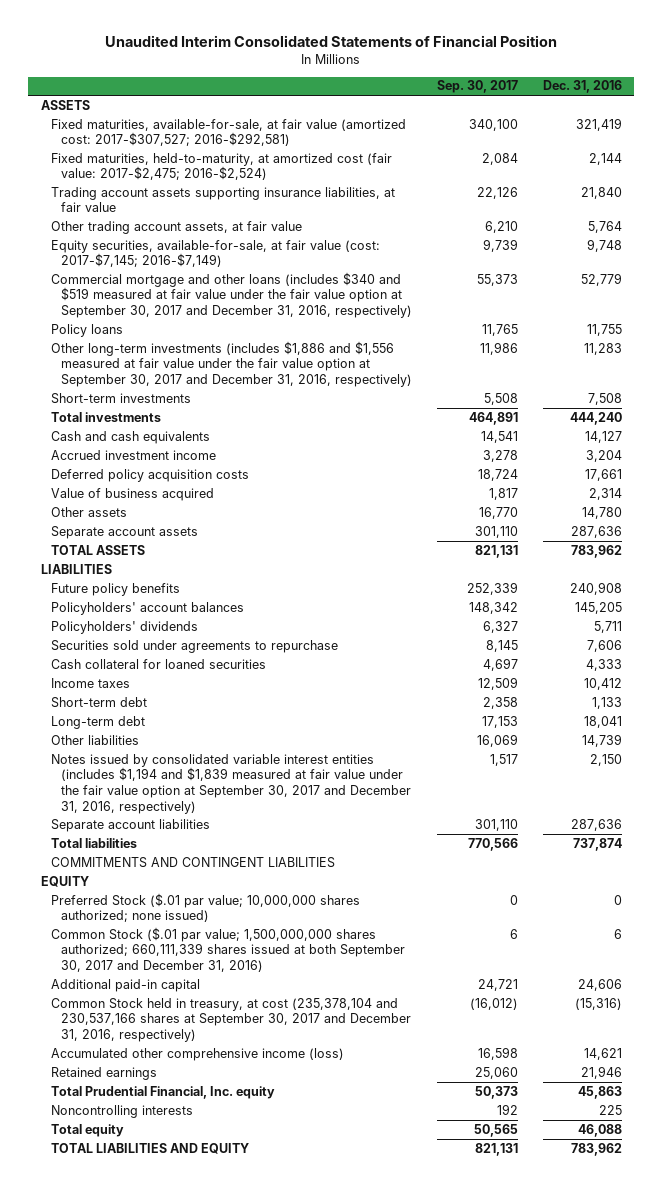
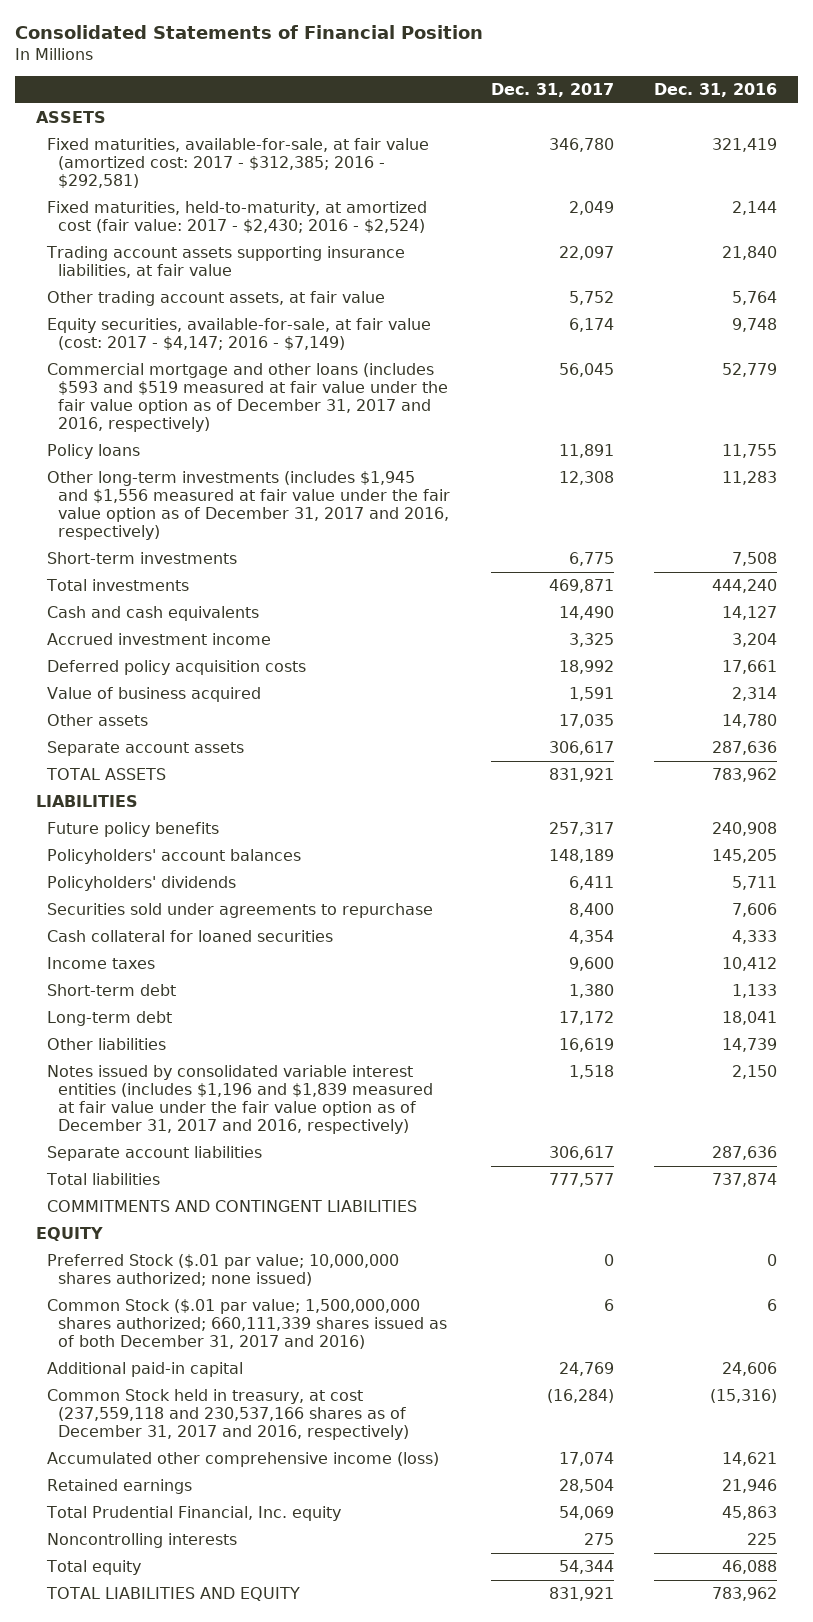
- Unaudited Interim Consolidated Statements of Financial Position
+ Consolidated Statements of Financial Position
- | Sep. 30, 2017 | Dec. 31, 2016
+ | Dec. 31, 2017 | Dec. 31, 2016
- Fixed maturities, available-for-sale, at fair value (amortized cost: 2017-$307,527; 2016-$292,581) | 340,100 | 321,419
- Fixed maturities, held-to-maturity, at amortized cost (fair value: 2017-$2,475; 2016-$2,524) | 2,084 | 2,144
+ Fixed maturities, available-for-sale, at fair value (amortized cost: 2017 - $312,385; 2016 - $292,581) | 346,780 | 321,419
+ Fixed maturities, held-to-maturity, at amortized cost (fair value: 2017 - $2,430; 2016 - $2,524) | 2,049 | 2,144
- Equity securities, available-for-sale, at fair value (cost: 2017-$7,145; 2016-$7,149) | 9,739 | 9,748
- Commercial mortgage and other loans (includes $340 and $519 measured at fair value under the fair value option at September 30, 2017 and December 31, 2016, respectively) | 55,373 | 52,779
+ Equity securities, available-for-sale, at fair value (cost: 2017 - $4,147; 2016 - $7,149) | 6,174 | 9,748
+ Commercial mortgage and other loans (includes $593 and $519 measured at fair value under the fair value option as of December 31, 2017 and 2016, respectively) | 56,045 | 52,779
- Other long-term investments (includes $1,886 and $1,556 measured at fair value under the fair value option at September 30, 2017 and December 31, 2016, respectively) | 11,986 | 11,283
+ Other long-term investments (includes $1,945 and $1,556 measured at fair value under the fair value option as of December 31, 2017 and 2016, respectively) | 12,308 | 11,283
- Notes issued by consolidated variable interest entities (includes $1,194 and $1,839 measured at fair value under the fair value option at September 30, 2017 and December 31, 2016, respectively) | 1,517 | 2,150
+ Notes issued by consolidated variable interest entities (includes $1,196 and $1,839 measured at fair value under the fair value option as of December 31, 2017 and 2016, respectively) | 1,518 | 2,150
- Common Stock ($.01 par value; 1,500,000,000 shares authorized; 660,111,339 shares issued at both September 30, 2017 and December 31, 2016) | 6 | 6
+ Common Stock ($.01 par value; 1,500,000,000 shares authorized; 660,111,339 shares issued as of both December 31, 2017 and 2016) | 6 | 6
- Common Stock held in treasury, at cost (235,378,104 and 230,537,166 shares at September 30, 2017 and December 31, 2016, respectively) | (16,012) | (15,316)
+ Common Stock held in treasury, at cost (237,559,118 and 230,537,166 shares as of December 31, 2017 and 2016, respectively) | (16,284) | (15,316)

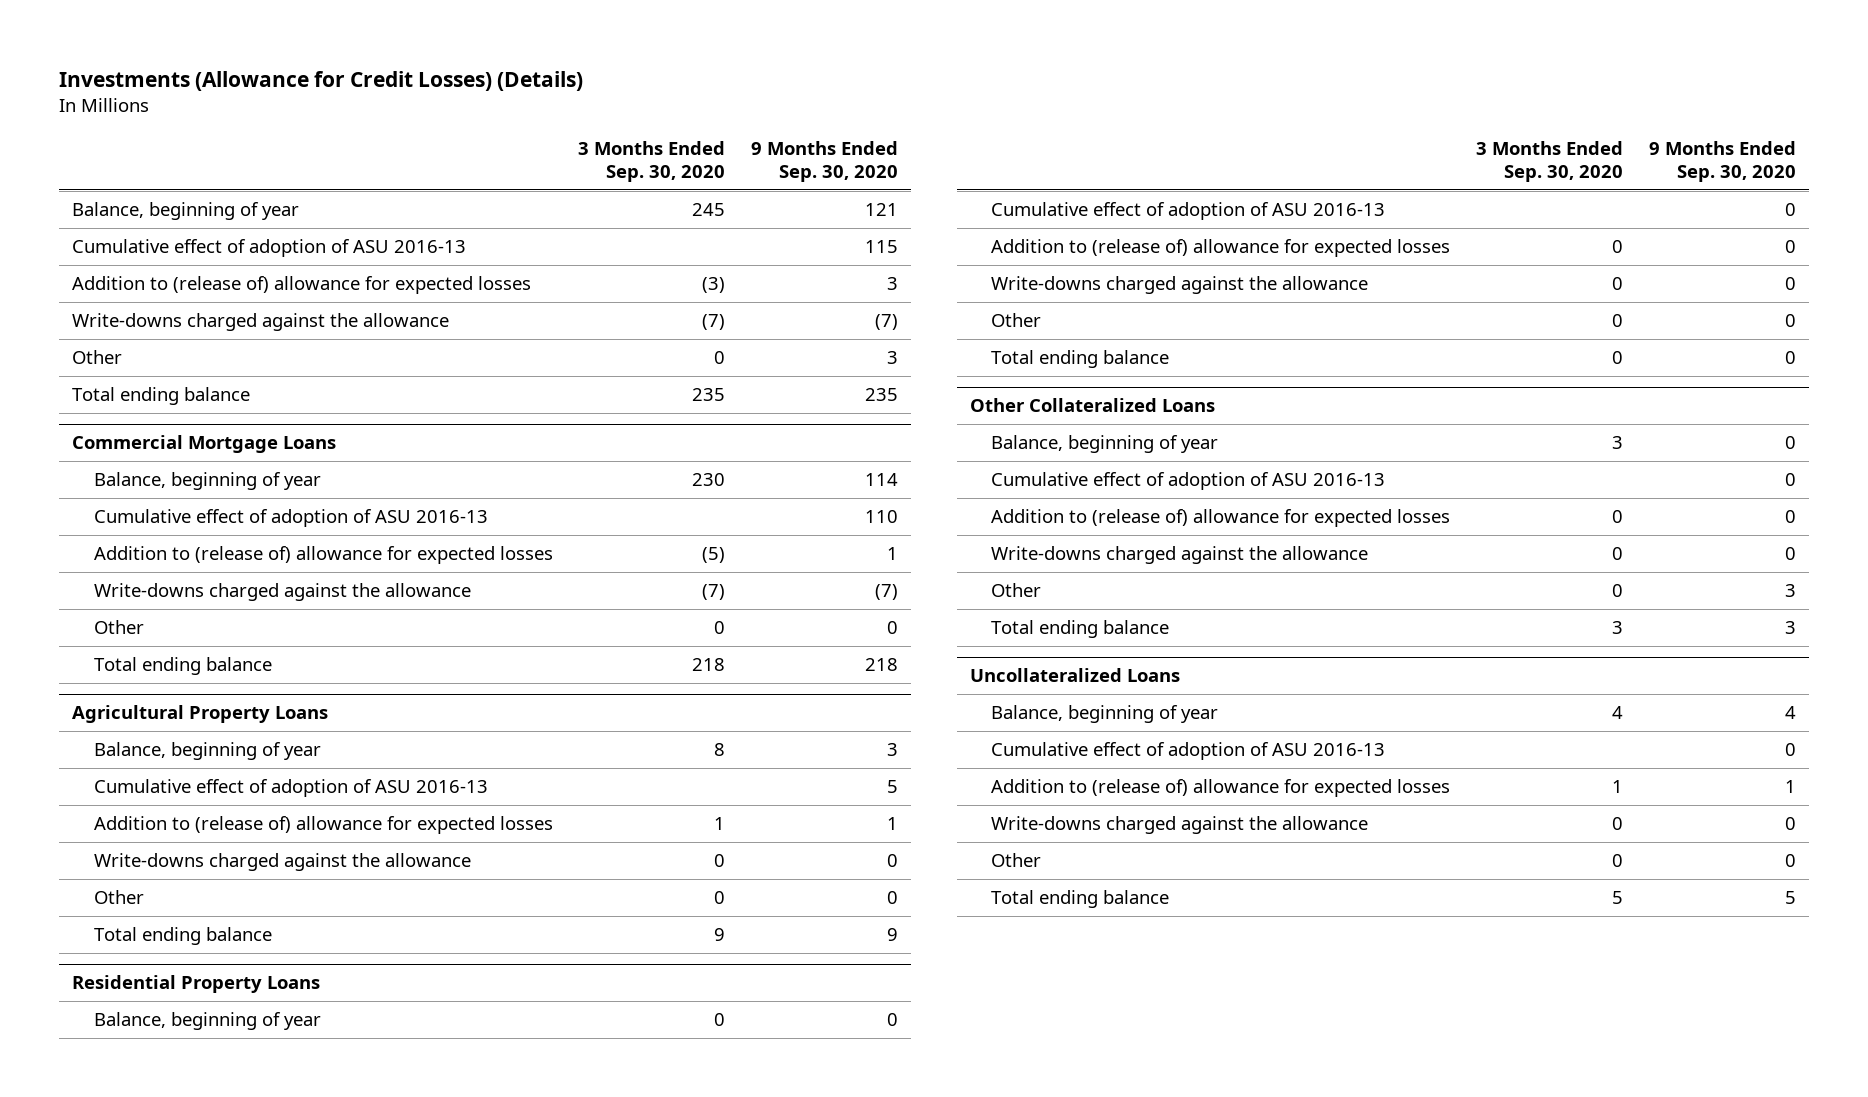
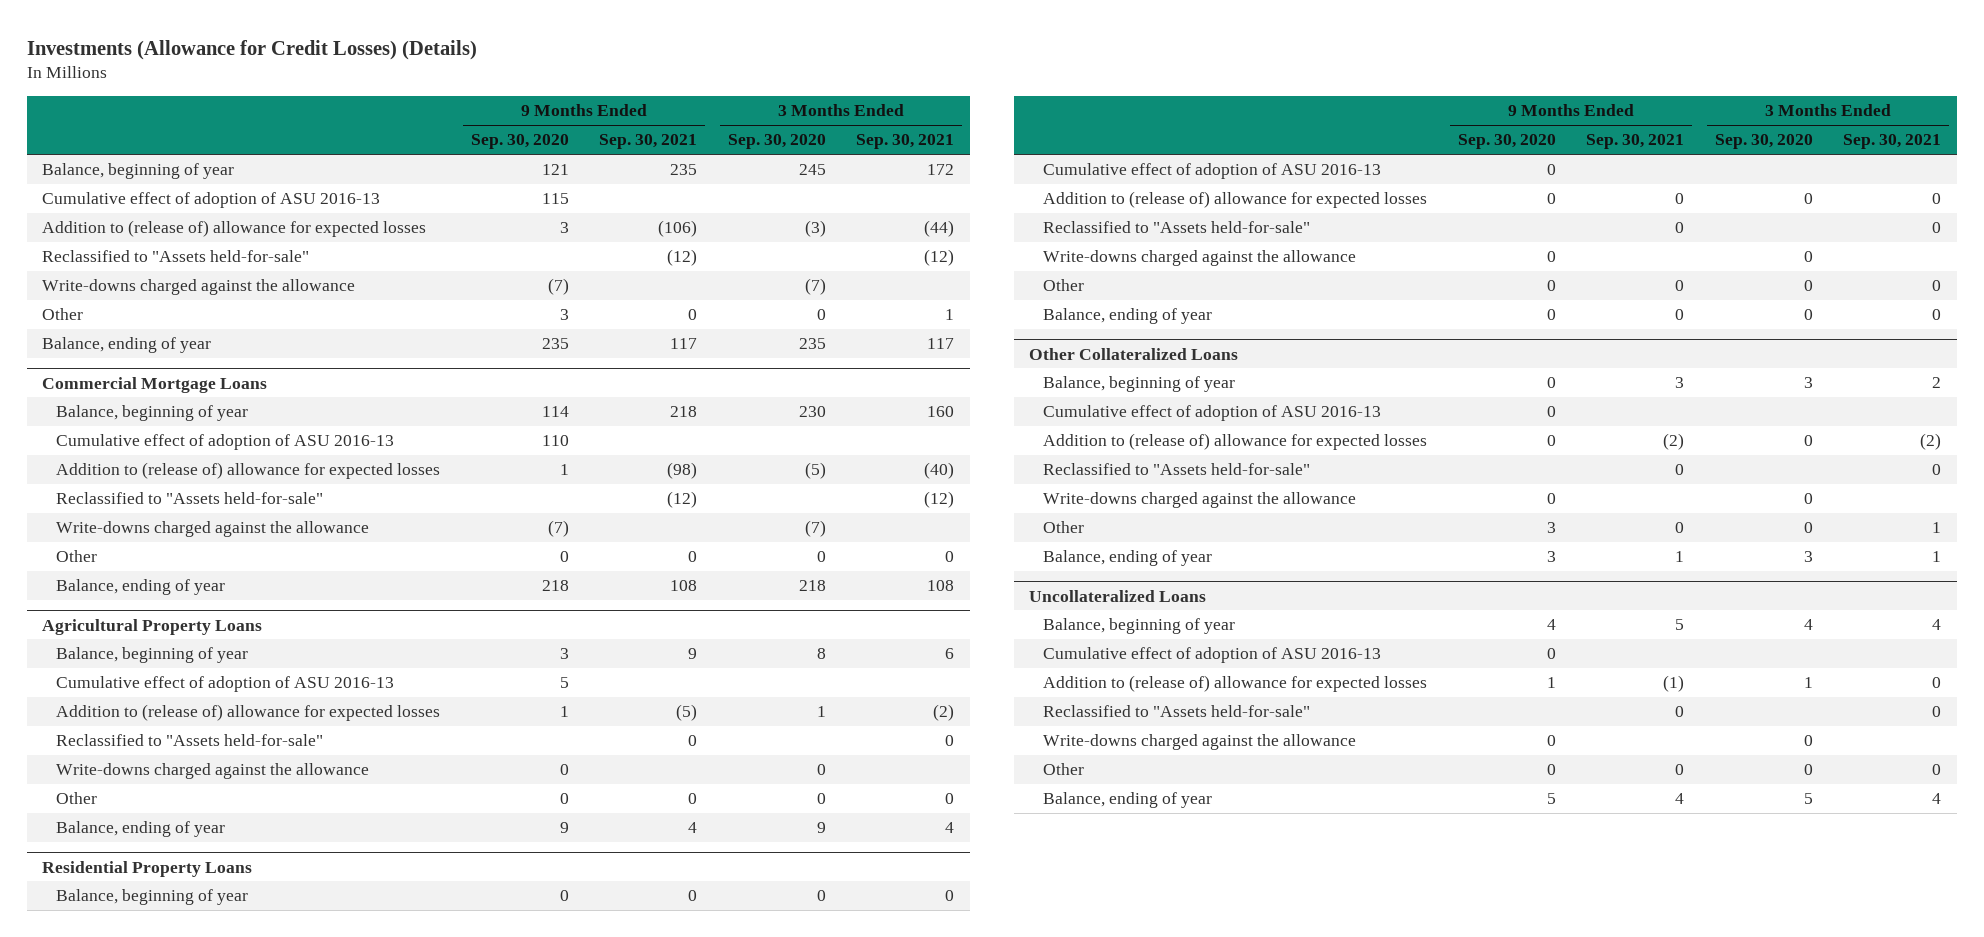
- | 3 Months Ended Sep. 30, 2020 | 9 Months Ended Sep. 30, 2020
+ | 9 Months Ended Sep. 30, 2020 | 9 Months Ended Sep. 30, 2021 | 3 Months Ended Sep. 30, 2020 | 3 Months Ended Sep. 30, 2021
+ Reclassified to "Assets held-for-sale" | | (12) | | (12)
- Total ending balance | 235 | 235
+ Balance, ending of year | 235 | 117 | 235 | 117
@ Commercial Mortgage Loans
+ Reclassified to "Assets held-for-sale" | | (12) | | (12)
- Total ending balance | 218 | 218
+ Balance, ending of year | 218 | 108 | 218 | 108
@ Agricultural Property Loans
+ Reclassified to "Assets held-for-sale" | | 0 | | 0
- Total ending balance | 9 | 9
+ Balance, ending of year | 9 | 4 | 9 | 4
@ Residential Property Loans
+ Reclassified to "Assets held-for-sale" | | 0 | | 0
- Total ending balance | 0 | 0
+ Balance, ending of year | 0 | 0 | 0 | 0
@ Other Collateralized Loans
+ Reclassified to "Assets held-for-sale" | | 0 | | 0
- Total ending balance | 3 | 3
+ Balance, ending of year | 3 | 1 | 3 | 1
@ Uncollateralized Loans
+ Reclassified to "Assets held-for-sale" | | 0 | | 0
- Total ending balance | 5 | 5
+ Balance, ending of year | 5 | 4 | 5 | 4

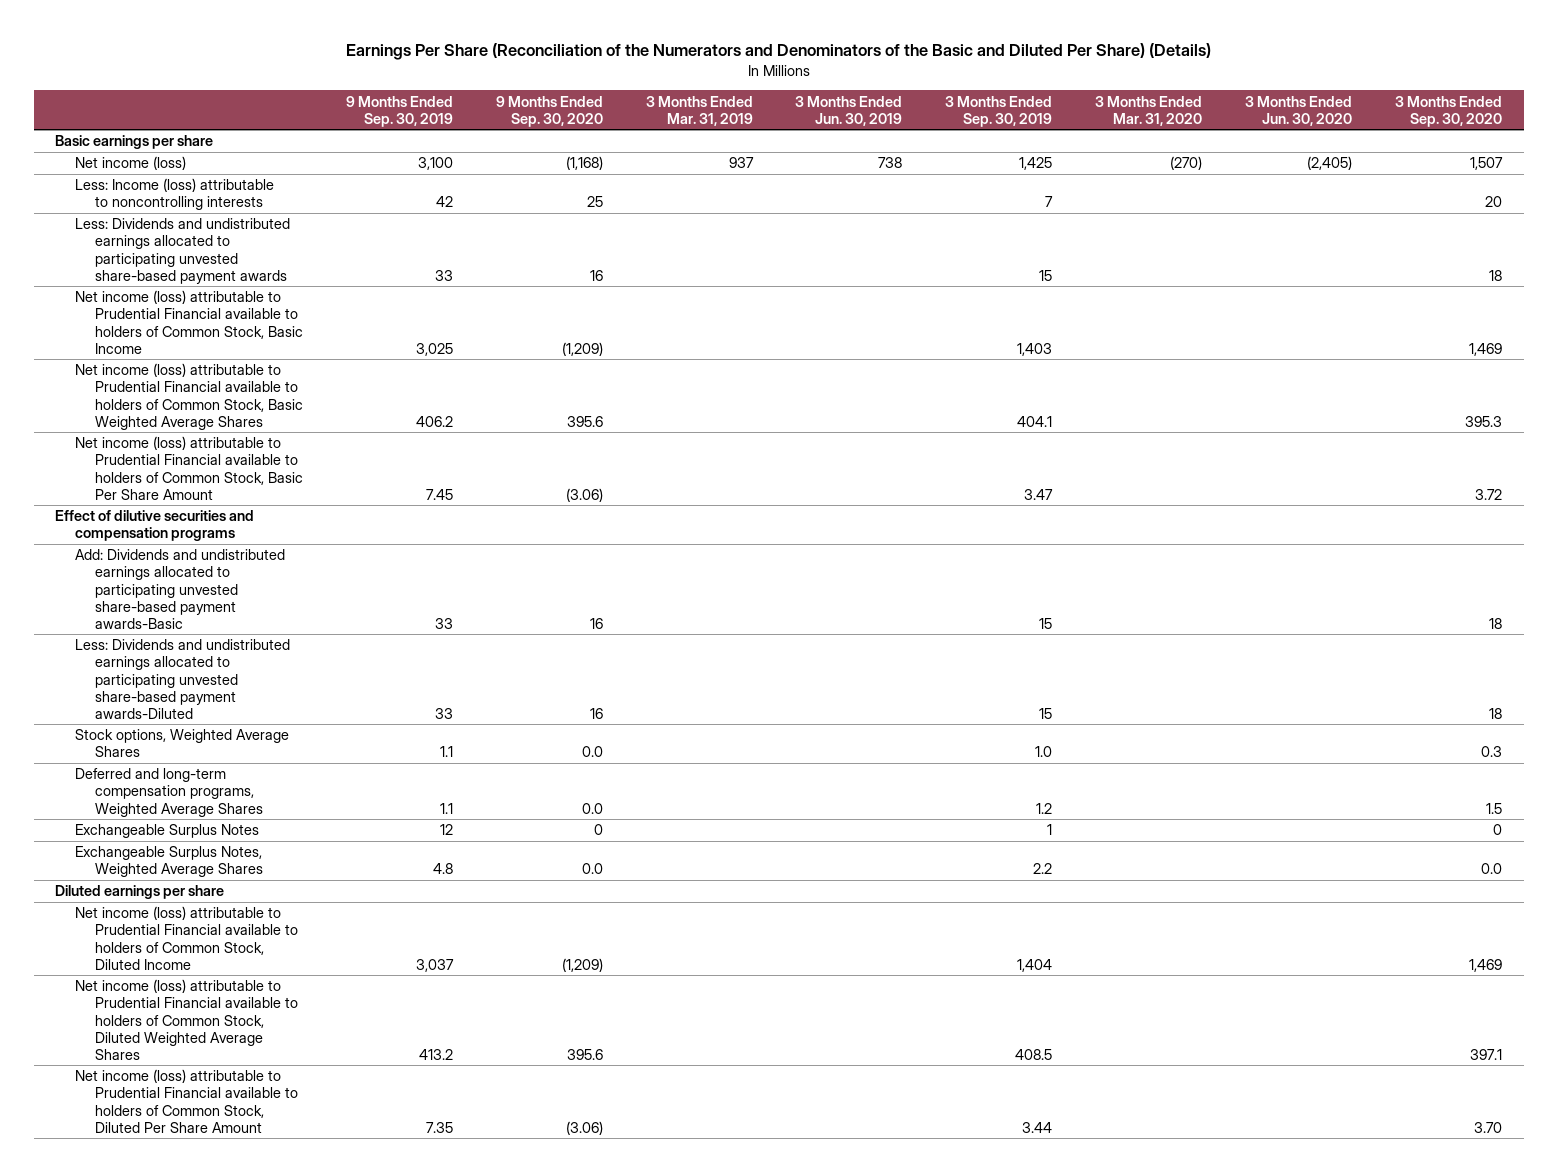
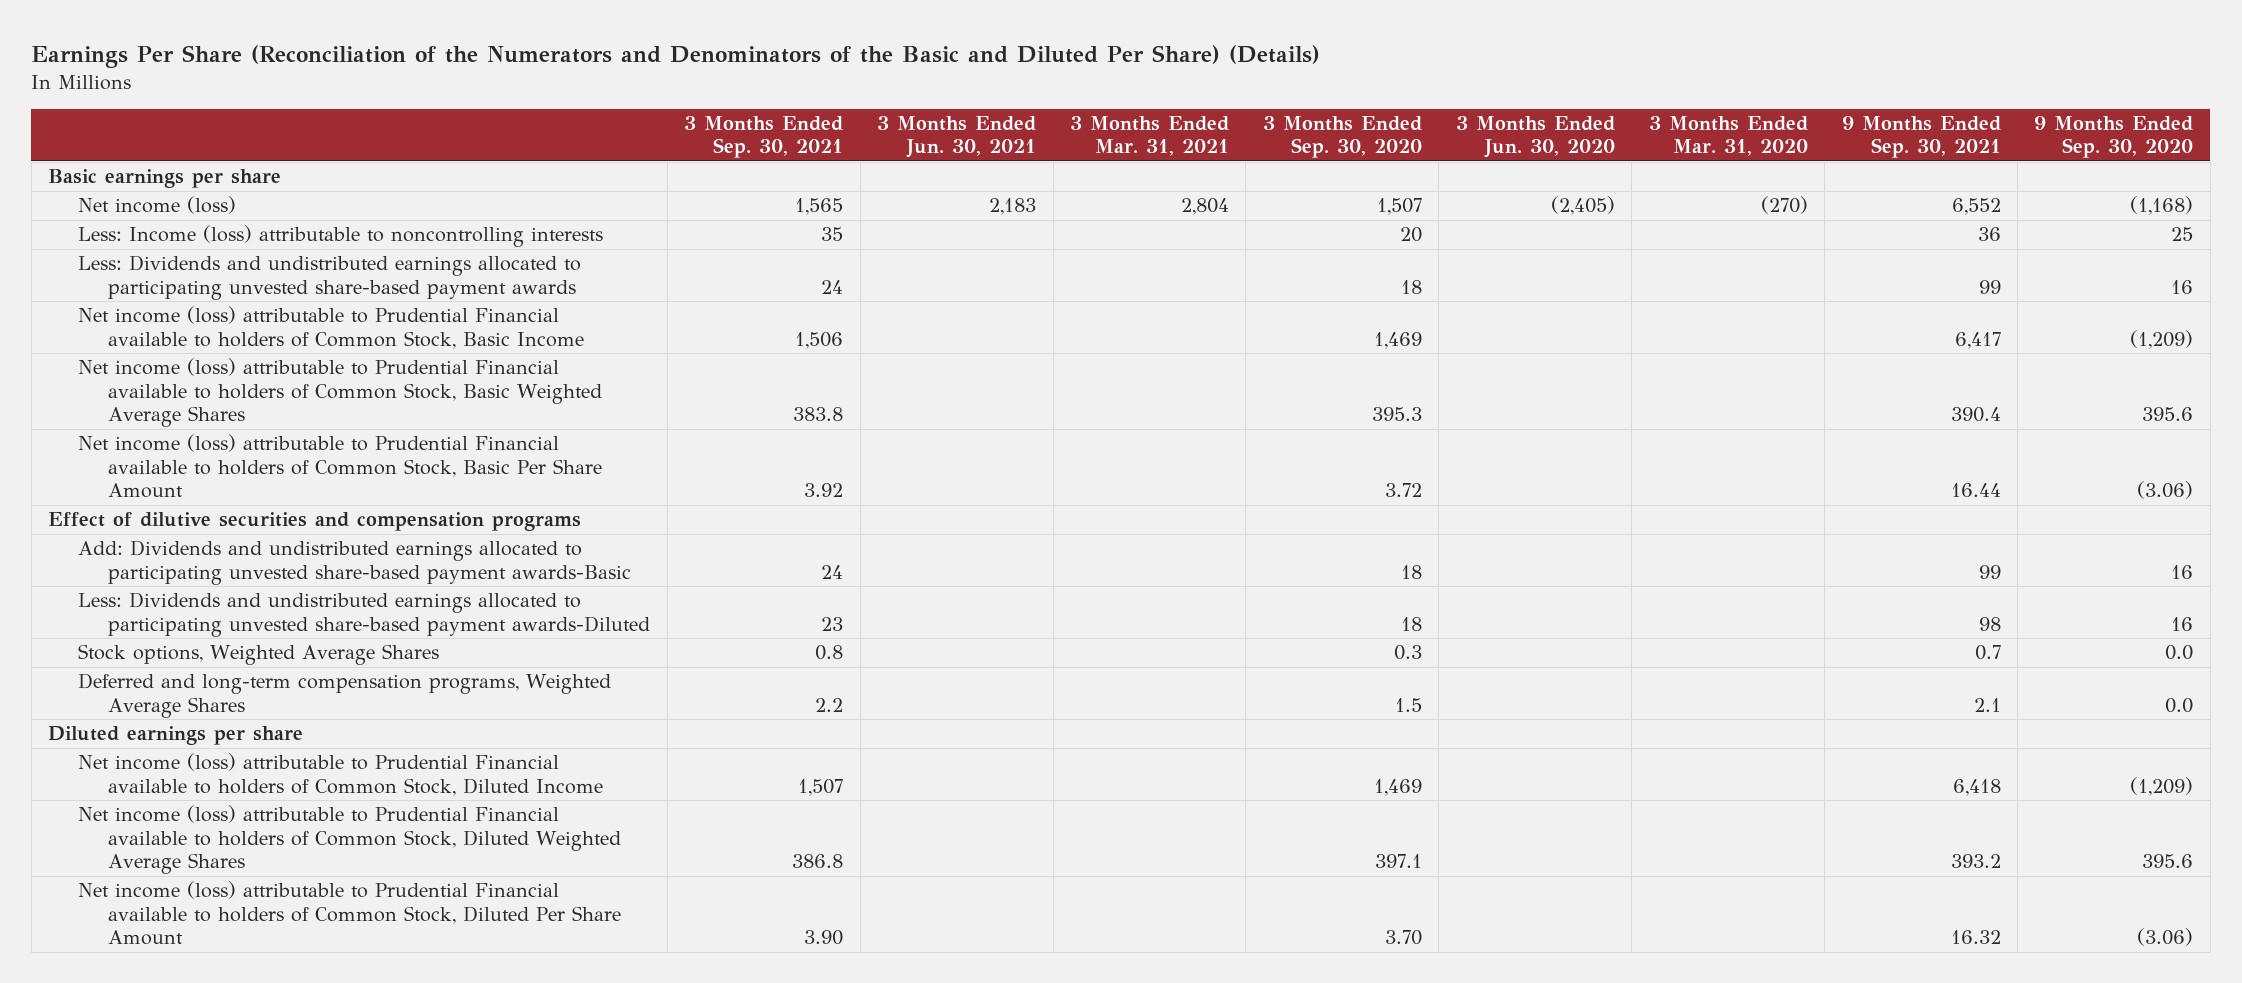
- | 9 Months Ended Sep. 30, 2019 | 9 Months Ended Sep. 30, 2020 | 3 Months Ended Mar. 31, 2019 | 3 Months Ended Jun. 30, 2019 | 3 Months Ended Sep. 30, 2019 | 3 Months Ended Mar. 31, 2020 | 3 Months Ended Jun. 30, 2020 | 3 Months Ended Sep. 30, 2020
+ | 3 Months Ended Sep. 30, 2021 | 3 Months Ended Jun. 30, 2021 | 3 Months Ended Mar. 31, 2021 | 3 Months Ended Sep. 30, 2020 | 3 Months Ended Jun. 30, 2020 | 3 Months Ended Mar. 31, 2020 | 9 Months Ended Sep. 30, 2021 | 9 Months Ended Sep. 30, 2020
- Exchangeable Surplus Notes | 12 | 0 | | | 1 | | | 0
- Exchangeable Surplus Notes, Weighted Average Shares | 4.8 | 0.0 | | | 2.2 | | | 0.0

